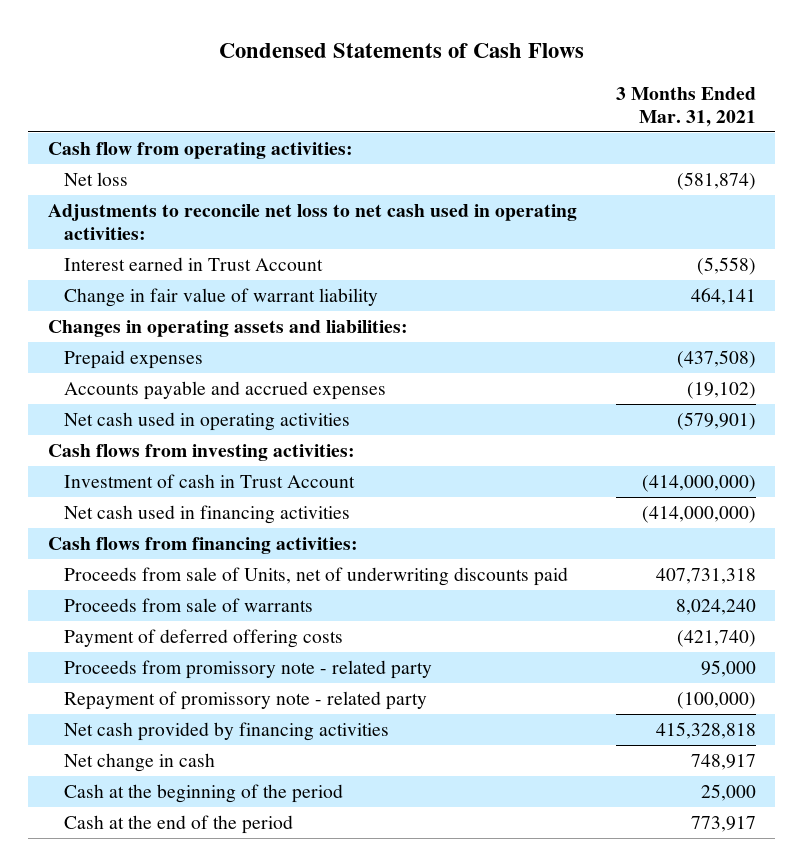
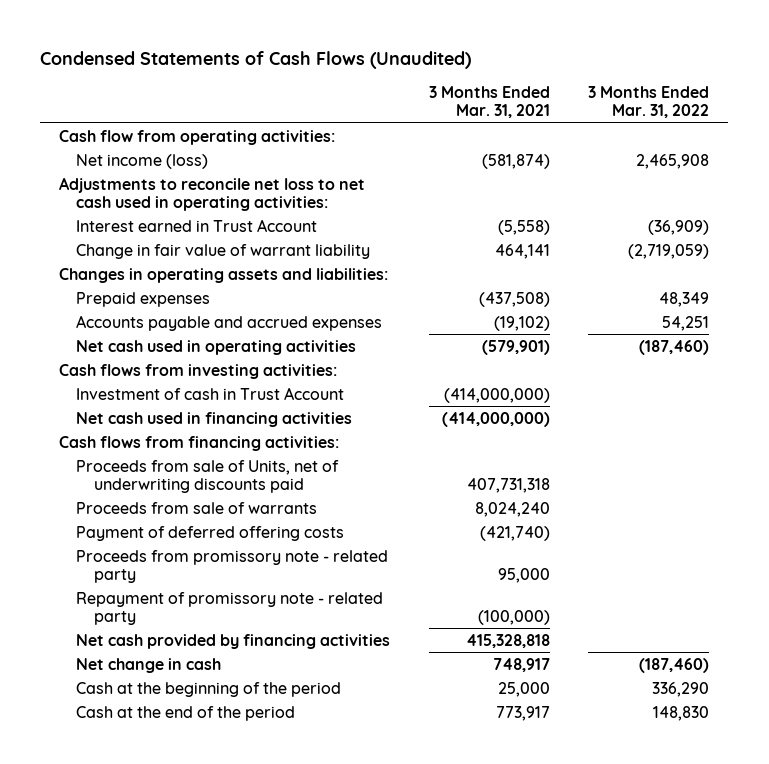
- Condensed Statements of Cash Flows
+ Condensed Statements of Cash Flows (Unaudited)
- | 3 Months Ended Mar. 31, 2021
+ | 3 Months Ended Mar. 31, 2021 | 3 Months Ended Mar. 31, 2022
- Net loss | (581,874)
+ Net income (loss) | (581,874) | 2,465,908

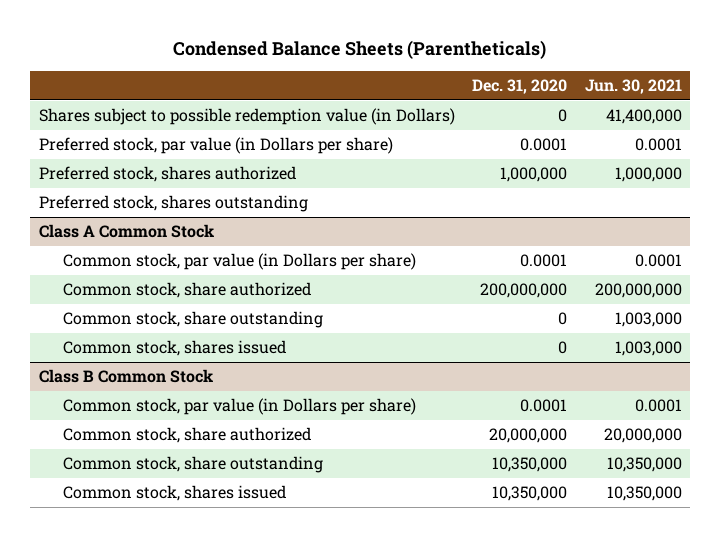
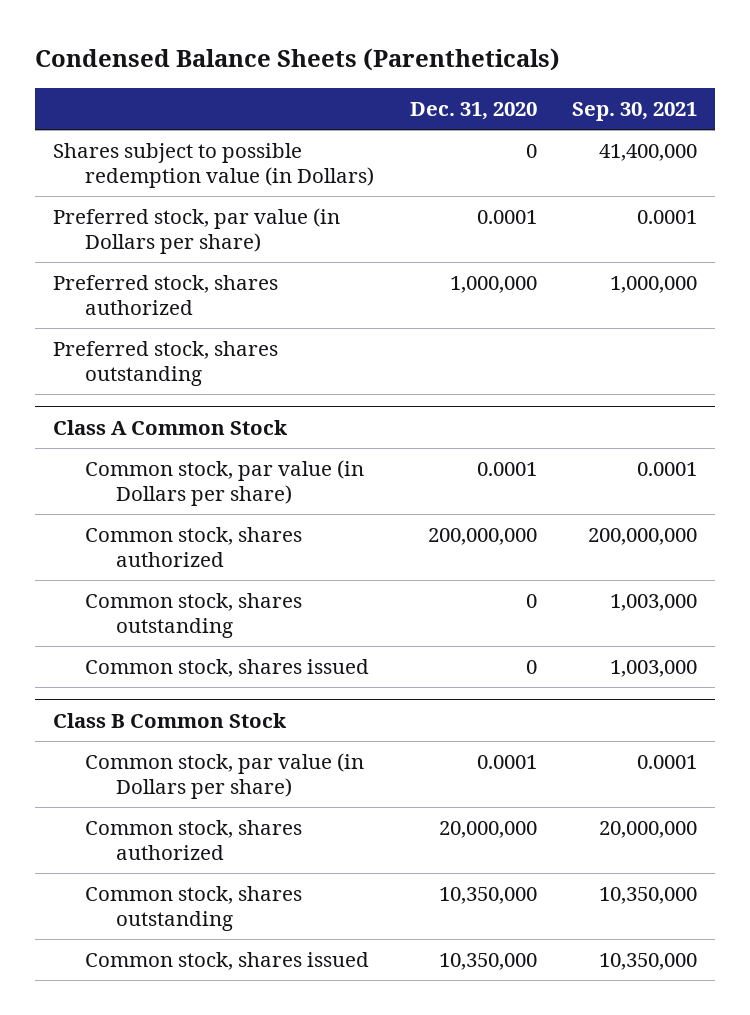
- | Dec. 31, 2020 | Jun. 30, 2021
+ | Dec. 31, 2020 | Sep. 30, 2021
@ Class A Common Stock
- Common stock, share authorized | 200,000,000 | 200,000,000
- Common stock, share outstanding | 0 | 1,003,000
+ Common stock, shares authorized | 200,000,000 | 200,000,000
+ Common stock, shares outstanding | 0 | 1,003,000
@ Class B Common Stock
- Common stock, share authorized | 20,000,000 | 20,000,000
- Common stock, share outstanding | 10,350,000 | 10,350,000
+ Common stock, shares authorized | 20,000,000 | 20,000,000
+ Common stock, shares outstanding | 10,350,000 | 10,350,000

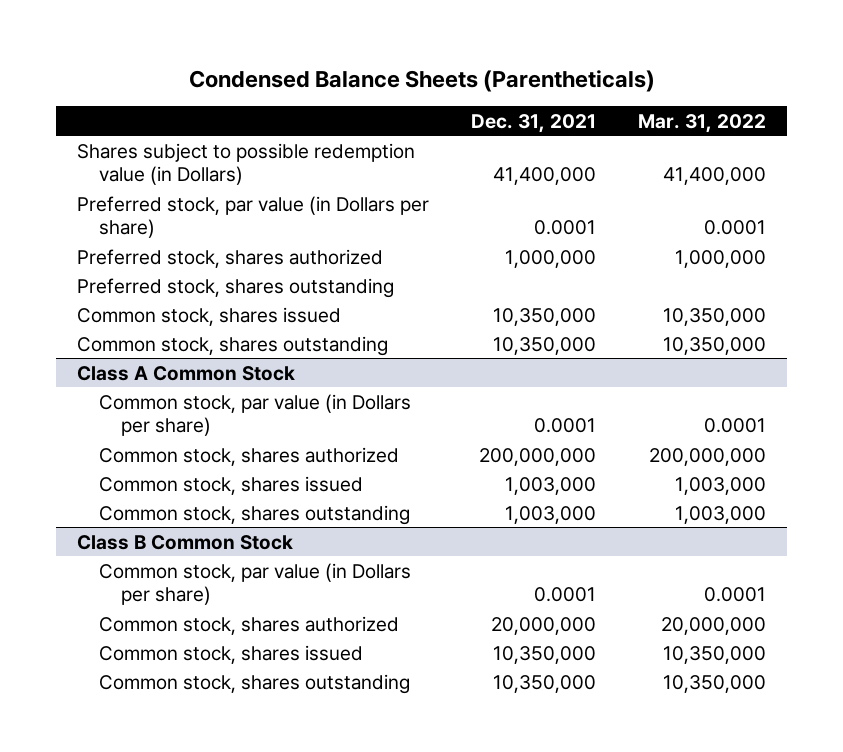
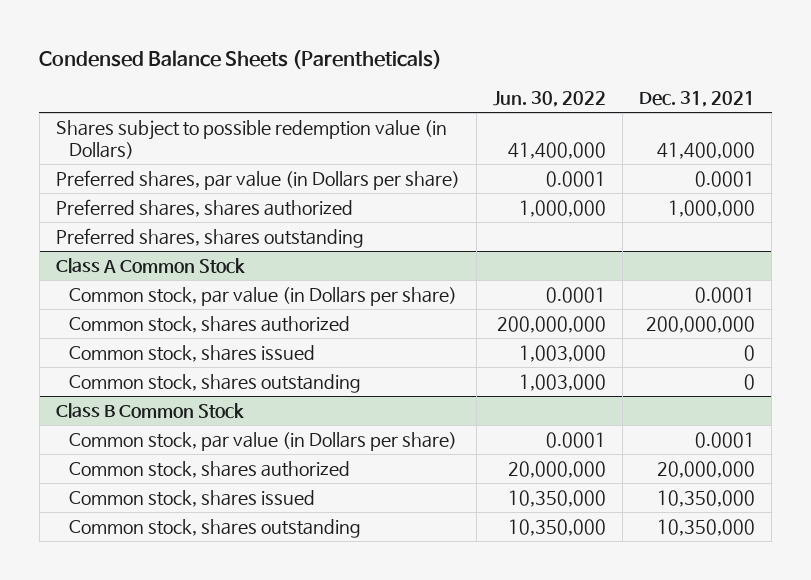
- | Dec. 31, 2021 | Mar. 31, 2022
+ | Jun. 30, 2022 | Dec. 31, 2021
- Preferred stock, par value (in Dollars per share) | 0.0001 | 0.0001
- Preferred stock, shares authorized | 1,000,000 | 1,000,000
- Preferred stock, shares outstanding
- Common stock, shares issued | 10,350,000 | 10,350,000
- Common stock, shares outstanding | 10,350,000 | 10,350,000
+ Preferred shares, par value (in Dollars per share) | 0.0001 | 0.0001
+ Preferred shares, shares authorized | 1,000,000 | 1,000,000
+ Preferred shares, shares outstanding
@ Class A Common Stock
- Common stock, shares issued | 1,003,000 | 1,003,000
- Common stock, shares outstanding | 1,003,000 | 1,003,000
+ Common stock, shares issued | 1,003,000 | 0
+ Common stock, shares outstanding | 1,003,000 | 0

